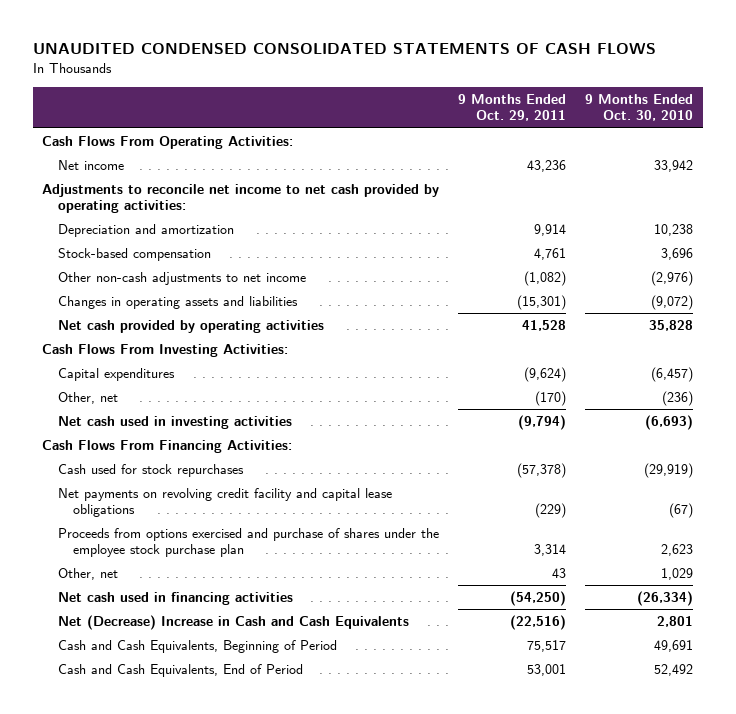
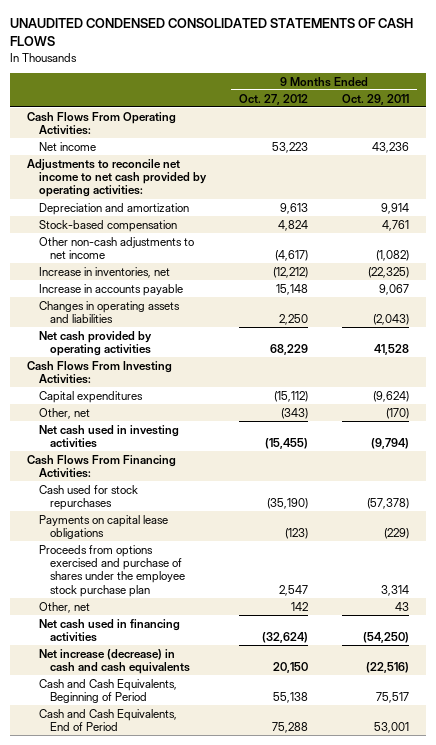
- | 9 Months Ended Oct. 29, 2011 | 9 Months Ended Oct. 30, 2010
+ | 9 Months Ended Oct. 27, 2012 | 9 Months Ended Oct. 29, 2011
- Changes in operating assets and liabilities | (15,301) | (9,072)
+ Increase in inventories, net | (12,212) | (22,325)
+ Increase in accounts payable | 15,148 | 9,067
+ Changes in operating assets and liabilities | 2,250 | (2,043)
- Net payments on revolving credit facility and capital lease obligations | (229) | (67)
+ Payments on capital lease obligations | (123) | (229)
- Net (Decrease) Increase in Cash and Cash Equivalents | (22,516) | 2,801
+ Net increase (decrease) in cash and cash equivalents | 20,150 | (22,516)

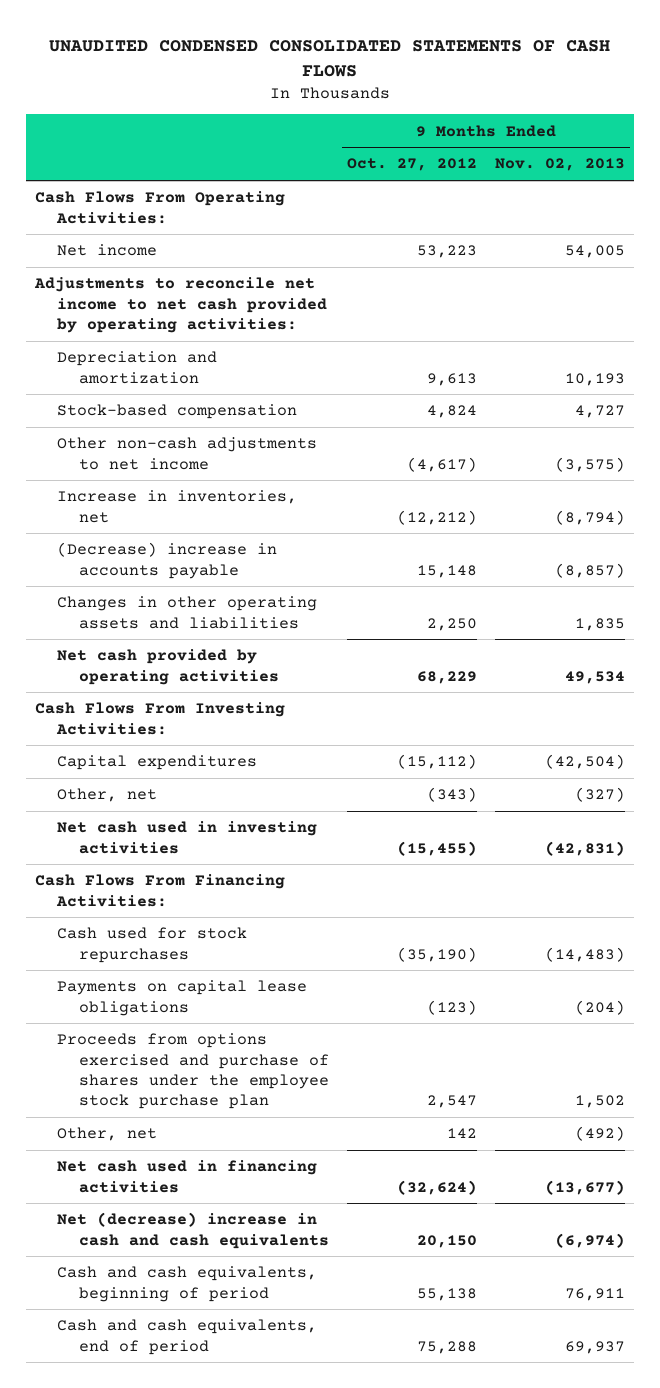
- | 9 Months Ended Oct. 27, 2012 | 9 Months Ended Oct. 29, 2011
+ | 9 Months Ended Oct. 27, 2012 | 9 Months Ended Nov. 02, 2013
- Increase in accounts payable | 15,148 | 9,067
- Changes in operating assets and liabilities | 2,250 | (2,043)
+ (Decrease) increase in accounts payable | 15,148 | (8,857)
+ Changes in other operating assets and liabilities | 2,250 | 1,835
- Net increase (decrease) in cash and cash equivalents | 20,150 | (22,516)
- Cash and Cash Equivalents, Beginning of Period | 55,138 | 75,517
- Cash and Cash Equivalents, End of Period | 75,288 | 53,001
+ Net (decrease) increase in cash and cash equivalents | 20,150 | (6,974)
+ Cash and cash equivalents, beginning of period | 55,138 | 76,911
+ Cash and cash equivalents, end of period | 75,288 | 69,937

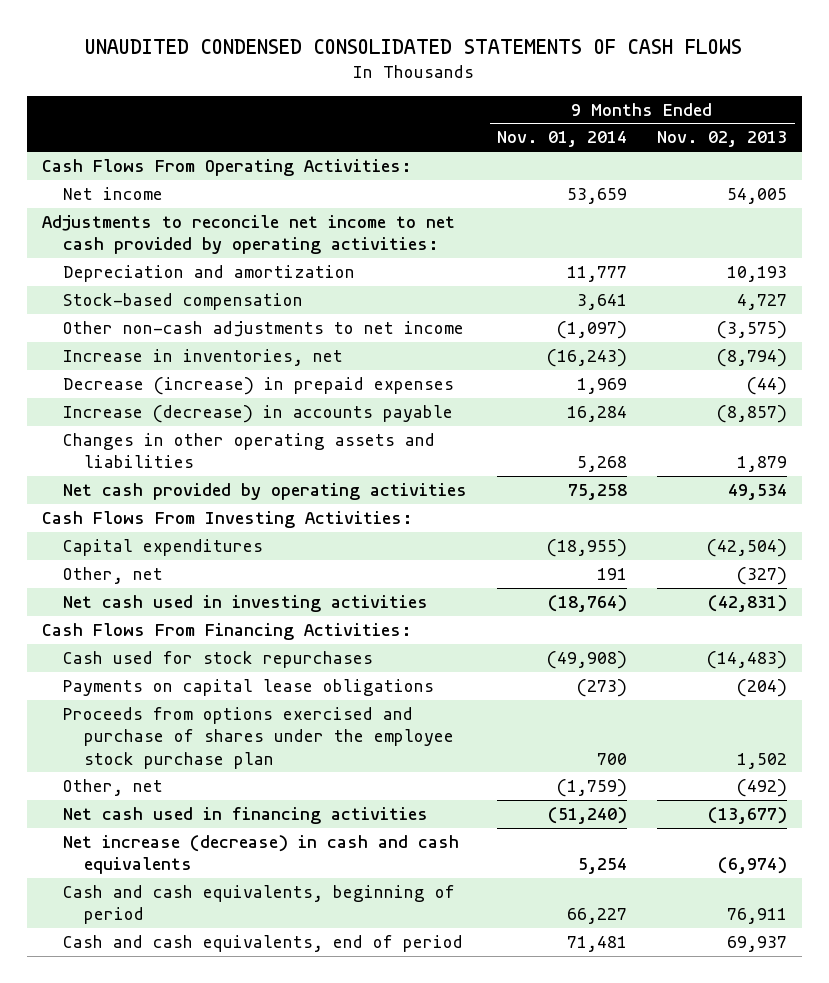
- | 9 Months Ended Oct. 27, 2012 | 9 Months Ended Nov. 02, 2013
+ | 9 Months Ended Nov. 01, 2014 | 9 Months Ended Nov. 02, 2013
- (Decrease) increase in accounts payable | 15,148 | (8,857)
- Changes in other operating assets and liabilities | 2,250 | 1,835
+ Decrease (increase) in prepaid expenses | 1,969 | (44)
+ Increase (decrease) in accounts payable | 16,284 | (8,857)
+ Changes in other operating assets and liabilities | 5,268 | 1,879
- Net (decrease) increase in cash and cash equivalents | 20,150 | (6,974)
+ Net increase (decrease) in cash and cash equivalents | 5,254 | (6,974)

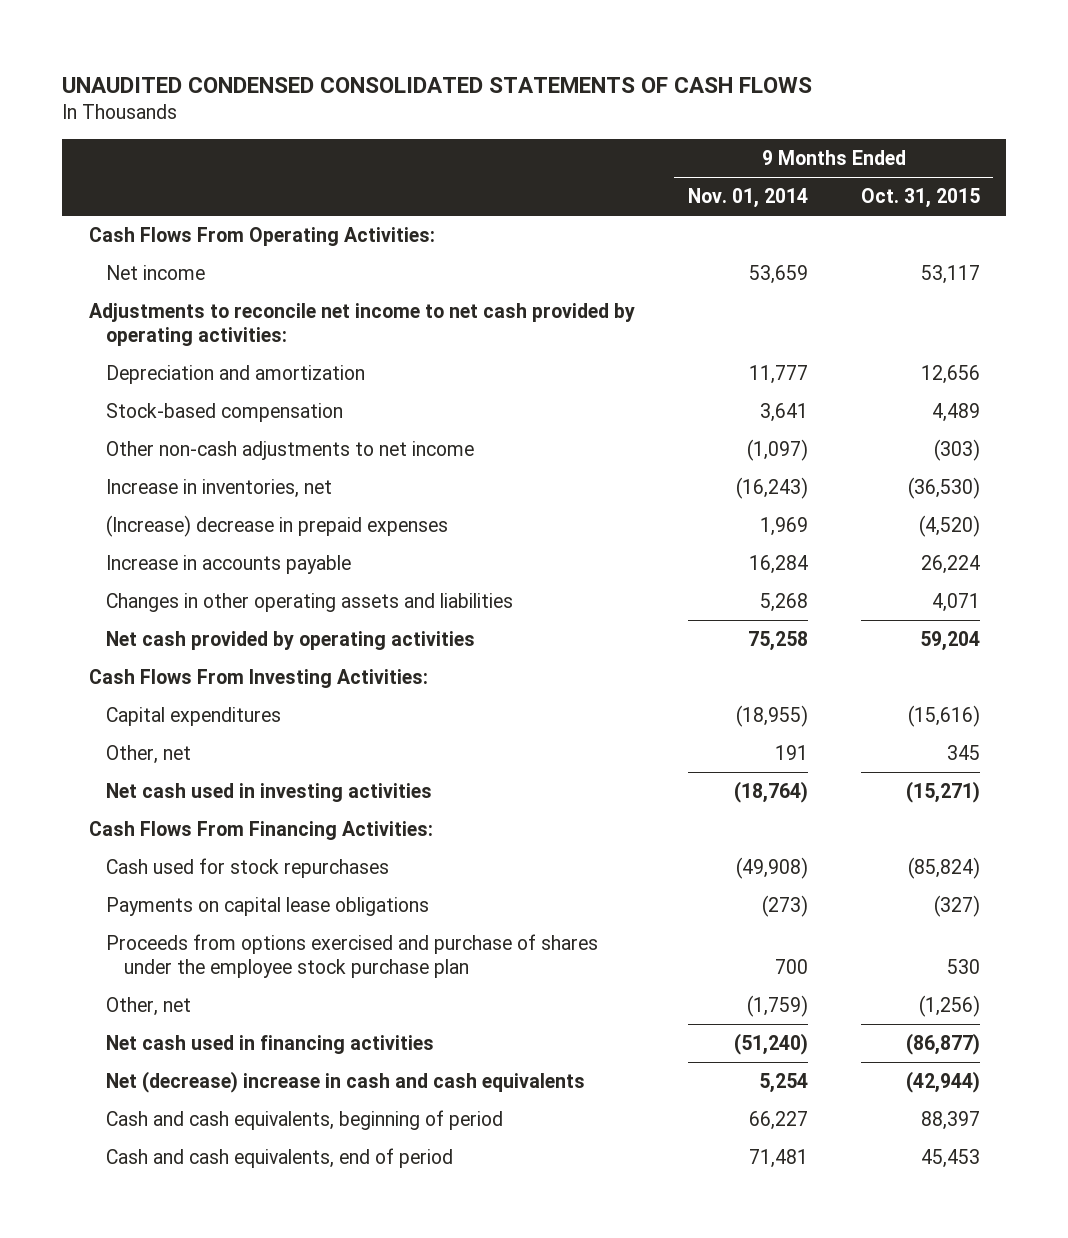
- | 9 Months Ended Nov. 01, 2014 | 9 Months Ended Nov. 02, 2013
+ | 9 Months Ended Nov. 01, 2014 | 9 Months Ended Oct. 31, 2015
- Decrease (increase) in prepaid expenses | 1,969 | (44)
- Increase (decrease) in accounts payable | 16,284 | (8,857)
+ (Increase) decrease in prepaid expenses | 1,969 | (4,520)
+ Increase in accounts payable | 16,284 | 26,224
- Net increase (decrease) in cash and cash equivalents | 5,254 | (6,974)
+ Net (decrease) increase in cash and cash equivalents | 5,254 | (42,944)

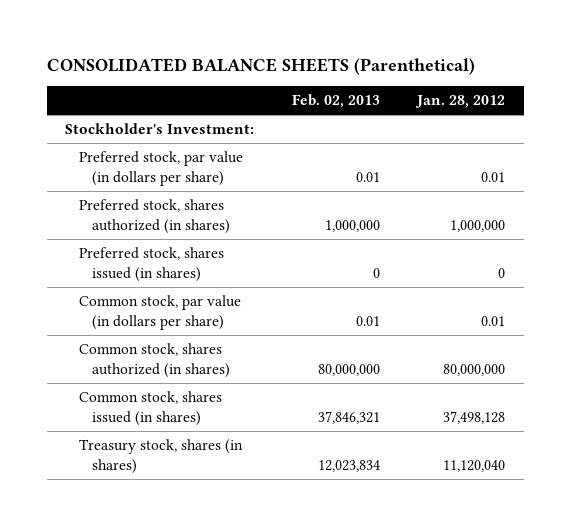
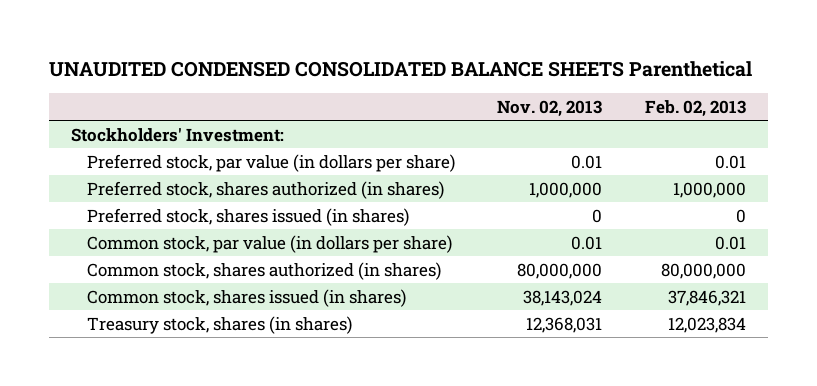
- CONSOLIDATED BALANCE SHEETS (Parenthetical)
+ UNAUDITED CONDENSED CONSOLIDATED BALANCE SHEETS Parenthetical
- | Feb. 02, 2013 | Jan. 28, 2012
+ | Nov. 02, 2013 | Feb. 02, 2013
- Stockholder's Investment:
+ Stockholders' Investment:

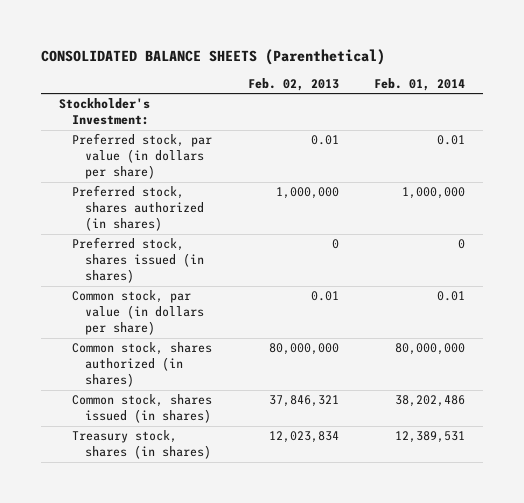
- UNAUDITED CONDENSED CONSOLIDATED BALANCE SHEETS Parenthetical
+ CONSOLIDATED BALANCE SHEETS (Parenthetical)
- | Nov. 02, 2013 | Feb. 02, 2013
+ | Feb. 02, 2013 | Feb. 01, 2014
- Stockholders' Investment:
+ Stockholder's Investment:

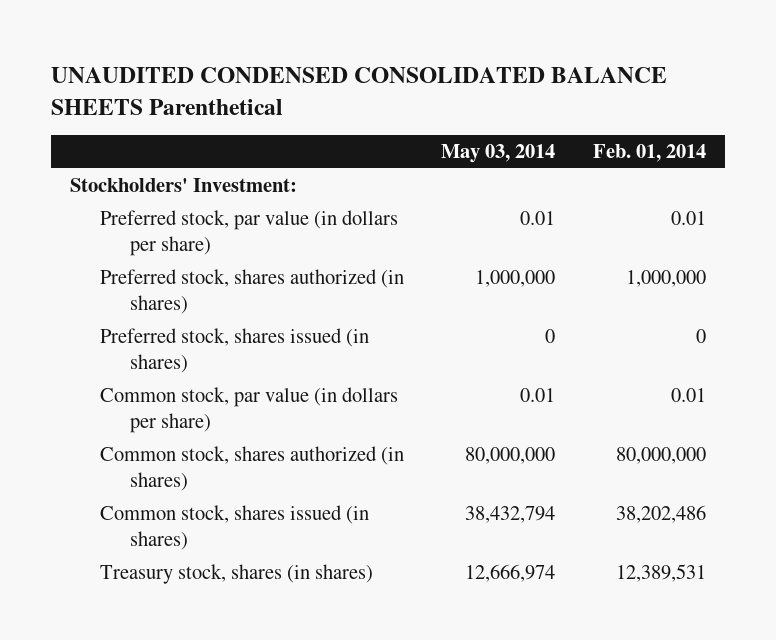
- CONSOLIDATED BALANCE SHEETS (Parenthetical)
+ UNAUDITED CONDENSED CONSOLIDATED BALANCE SHEETS Parenthetical
- | Feb. 02, 2013 | Feb. 01, 2014
+ | May 03, 2014 | Feb. 01, 2014
- Stockholder's Investment:
+ Stockholders' Investment:

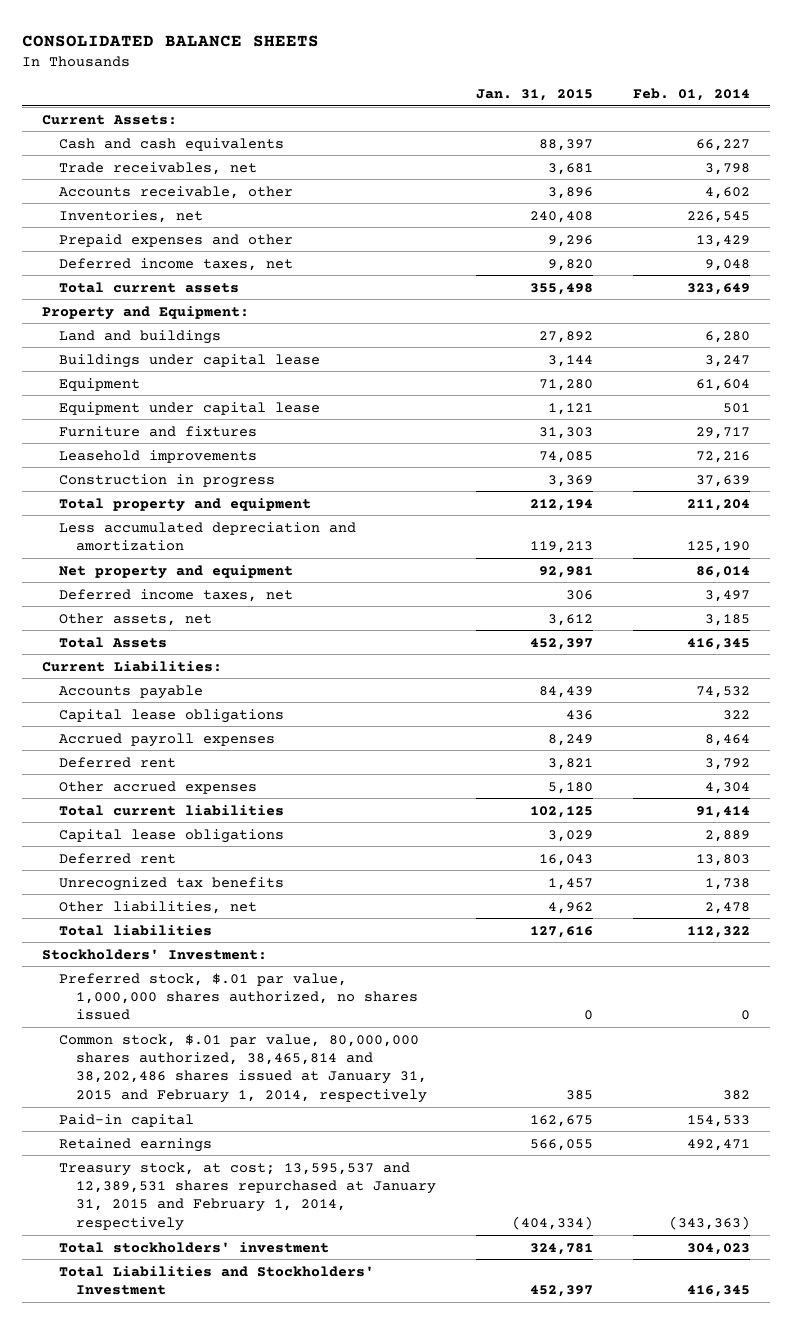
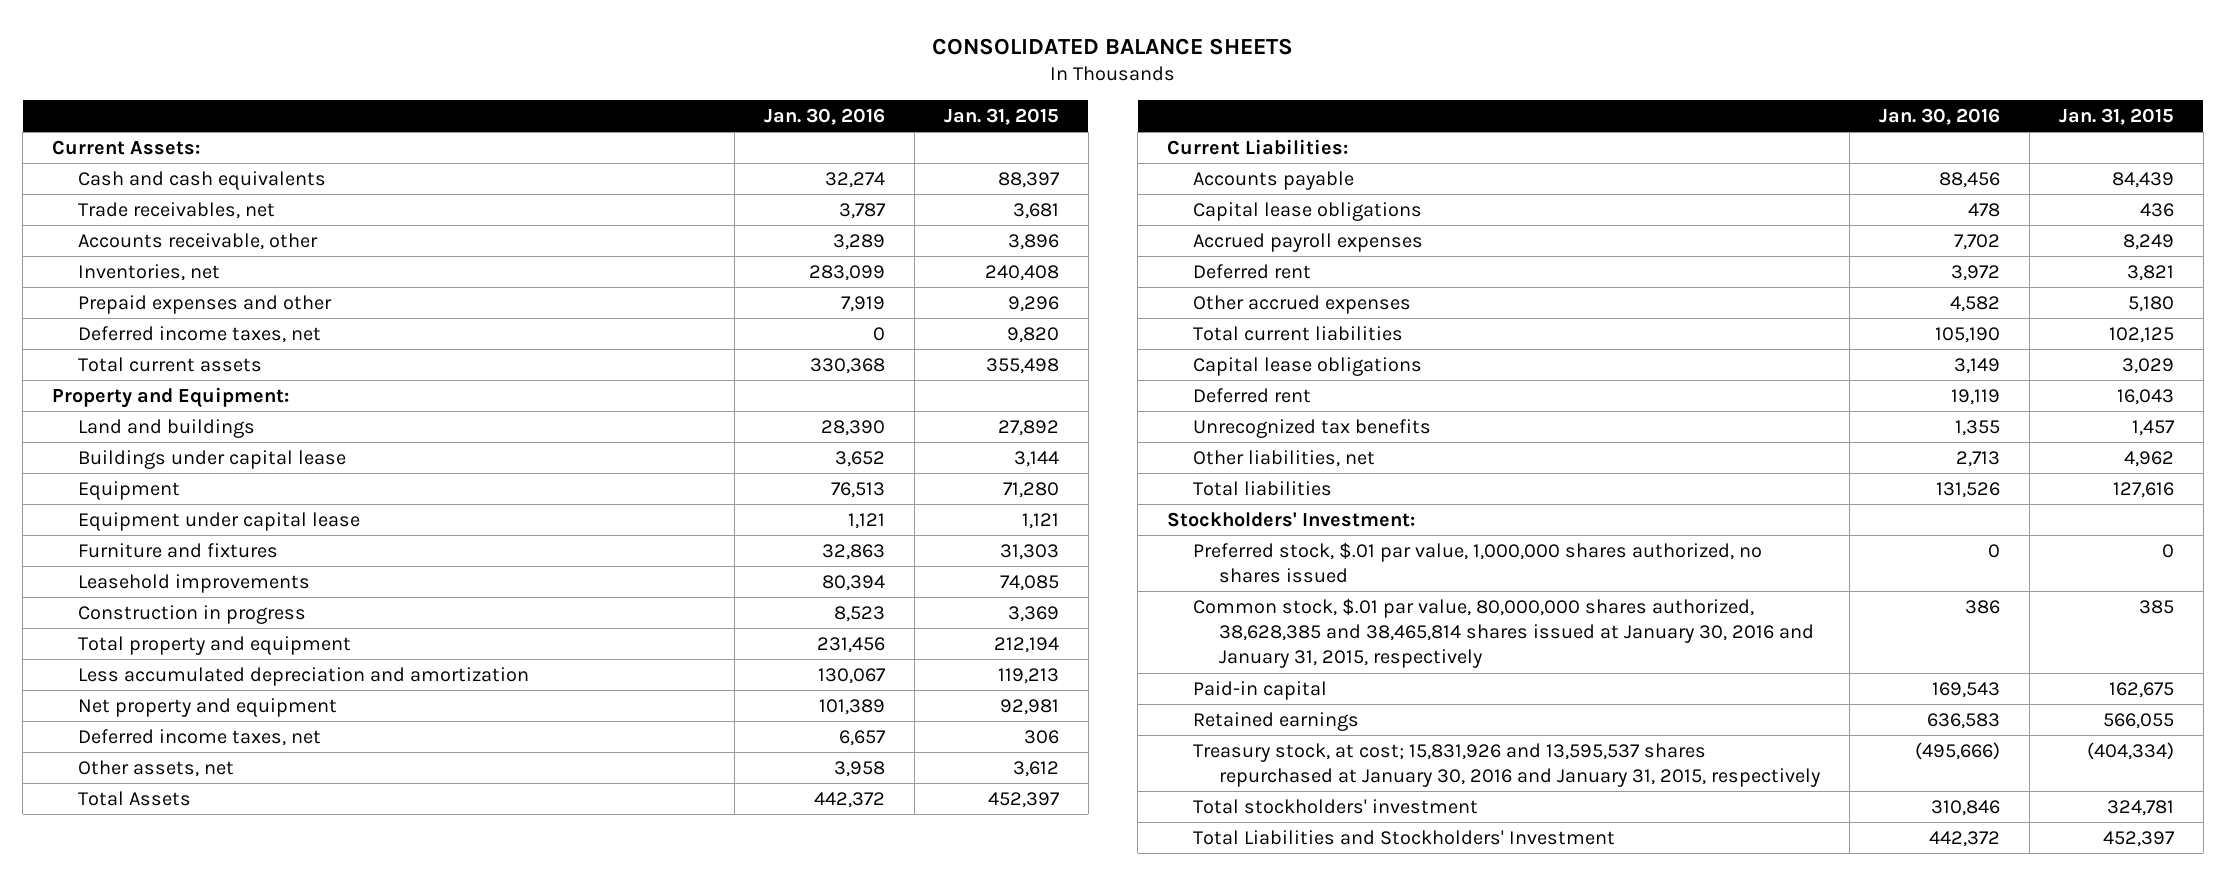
- | Jan. 31, 2015 | Feb. 01, 2014
+ | Jan. 30, 2016 | Jan. 31, 2015
- Common stock, $.01 par value, 80,000,000 shares authorized, 38,465,814 and 38,202,486 shares issued at January 31, 2015 and February 1, 2014, respectively | 385 | 382
+ Common stock, $.01 par value, 80,000,000 shares authorized, 38,628,385 and 38,465,814 shares issued at January 30, 2016 and January 31, 2015, respectively | 386 | 385
- Treasury stock, at cost; 13,595,537 and 12,389,531 shares repurchased at January 31, 2015 and February 1, 2014, respectively | (404,334) | (343,363)
+ Treasury stock, at cost; 15,831,926 and 13,595,537 shares repurchased at January 30, 2016 and January 31, 2015, respectively | (495,666) | (404,334)

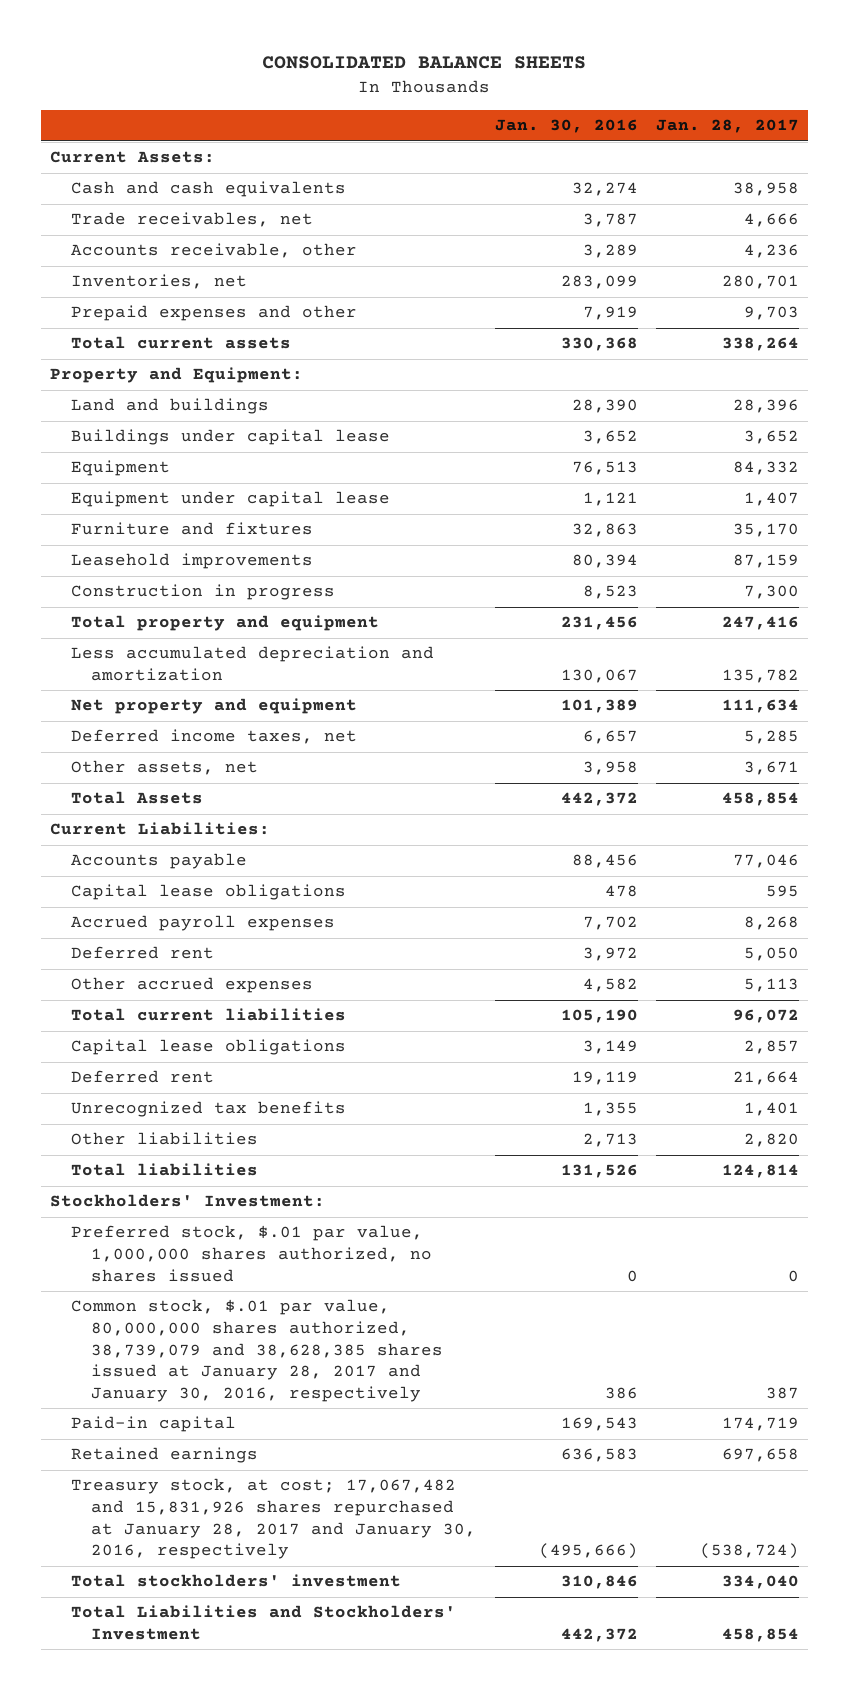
- | Jan. 30, 2016 | Jan. 31, 2015
+ | Jan. 30, 2016 | Jan. 28, 2017
- Deferred income taxes, net | 0 | 9,820
- Other liabilities, net | 2,713 | 4,962
+ Other liabilities | 2,713 | 2,820
- Common stock, $.01 par value, 80,000,000 shares authorized, 38,628,385 and 38,465,814 shares issued at January 30, 2016 and January 31, 2015, respectively | 386 | 385
+ Common stock, $.01 par value, 80,000,000 shares authorized, 38,739,079 and 38,628,385 shares issued at January 28, 2017 and January 30, 2016, respectively | 386 | 387
- Treasury stock, at cost; 15,831,926 and 13,595,537 shares repurchased at January 30, 2016 and January 31, 2015, respectively | (495,666) | (404,334)
+ Treasury stock, at cost; 17,067,482 and 15,831,926 shares repurchased at January 28, 2017 and January 30, 2016, respectively | (495,666) | (538,724)

